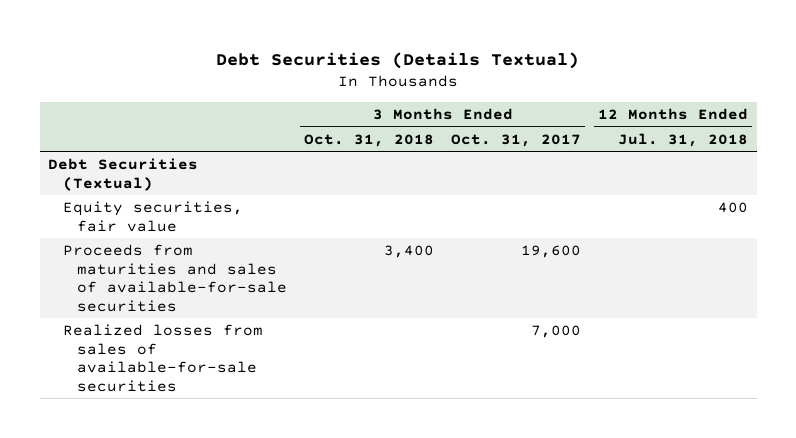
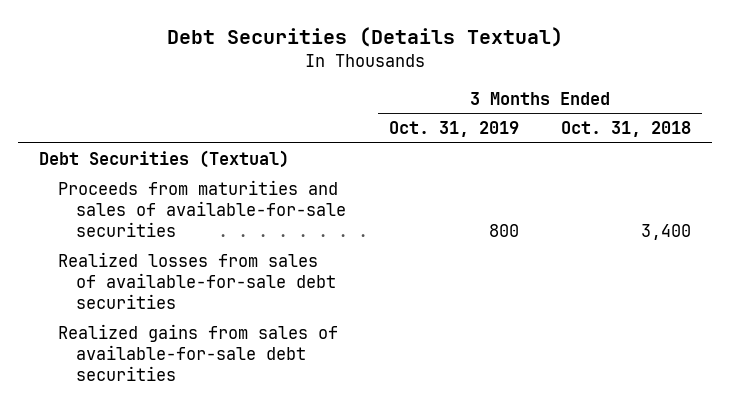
- | 3 Months Ended Oct. 31, 2018 | 3 Months Ended Oct. 31, 2017 | 12 Months Ended Jul. 31, 2018
+ | 3 Months Ended Oct. 31, 2019 | 3 Months Ended Oct. 31, 2018
- Equity securities, fair value | | | 400
- Realized losses from sales of available-for-sale securities | | 7,000 |
+ Realized losses from sales of available-for-sale debt securities
+ Realized gains from sales of available-for-sale debt securities

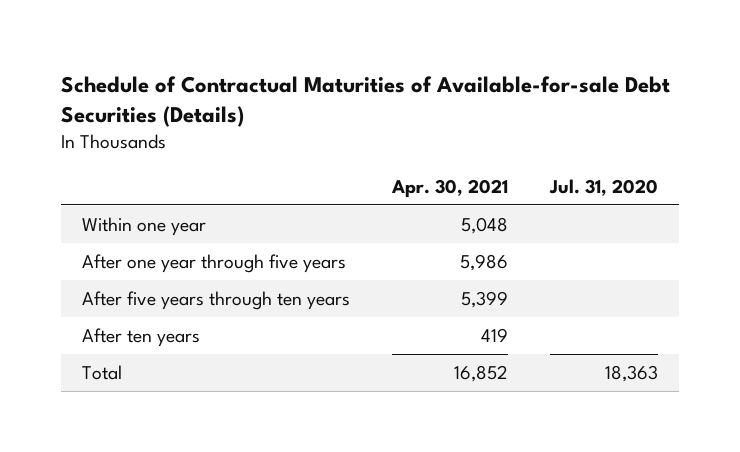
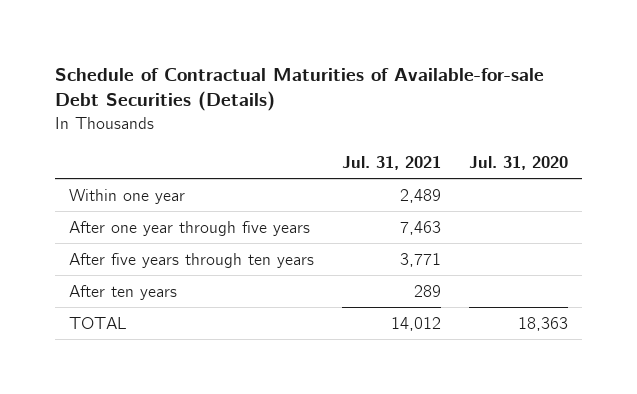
- | Apr. 30, 2021 | Jul. 31, 2020
+ | Jul. 31, 2021 | Jul. 31, 2020
- Total | 16,852 | 18,363
+ TOTAL | 14,012 | 18,363

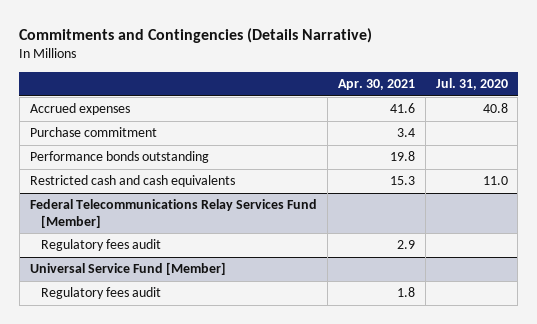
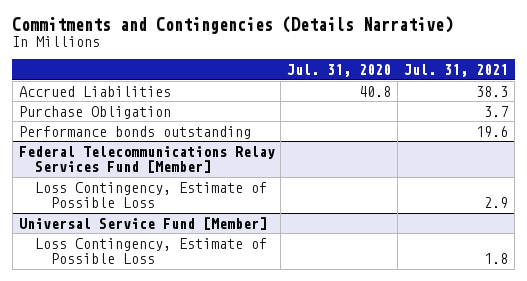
- | Apr. 30, 2021 | Jul. 31, 2020
+ | Jul. 31, 2020 | Jul. 31, 2021
- Accrued expenses | 41.6 | 40.8
- Purchase commitment | 3.4 |
+ Accrued Liabilities | 40.8 | 38.3
+ Purchase Obligation | | 3.7
- Restricted cash and cash equivalents | 15.3 | 11.0
@ Federal Telecommunications Relay Services Fund [Member]
- Regulatory fees audit | 2.9 |
+ Loss Contingency, Estimate of Possible Loss | | 2.9
@ Universal Service Fund [Member]
- Regulatory fees audit | 1.8 |
+ Loss Contingency, Estimate of Possible Loss | | 1.8

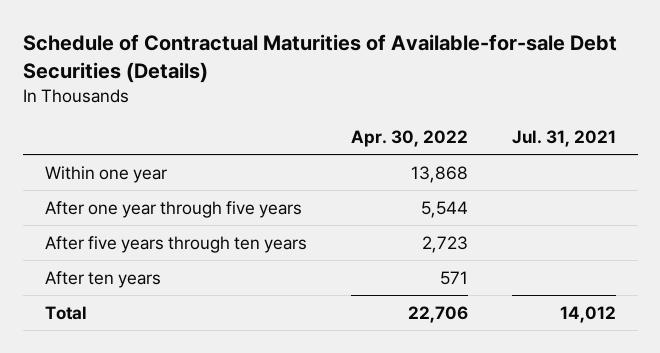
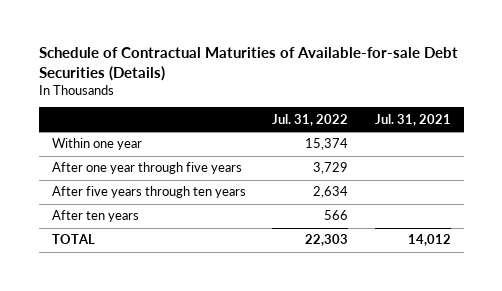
- | Apr. 30, 2022 | Jul. 31, 2021
+ | Jul. 31, 2022 | Jul. 31, 2021
- Total | 22,706 | 14,012
+ TOTAL | 22,303 | 14,012

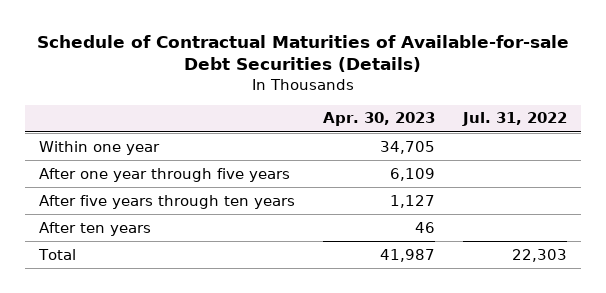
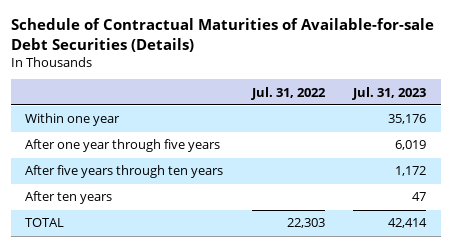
- | Apr. 30, 2023 | Jul. 31, 2022
+ | Jul. 31, 2022 | Jul. 31, 2023
- Total | 41,987 | 22,303
+ TOTAL | 22,303 | 42,414

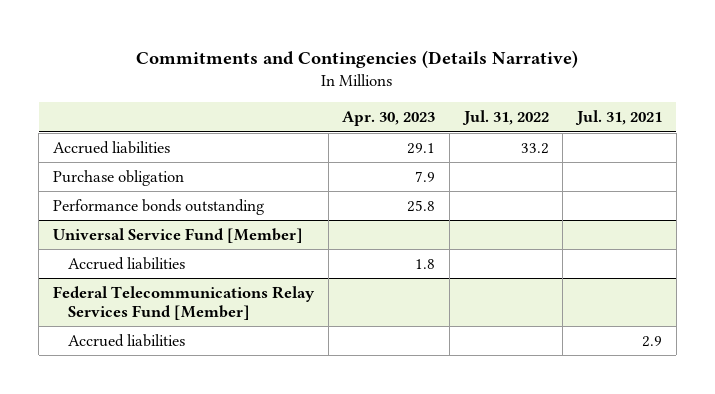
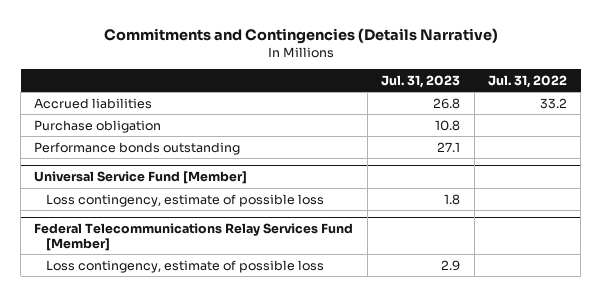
- | Apr. 30, 2023 | Jul. 31, 2022 | Jul. 31, 2021
+ | Jul. 31, 2023 | Jul. 31, 2022
@ Universal Service Fund [Member]
- Accrued liabilities | 1.8 | |
+ Loss contingency, estimate of possible loss | 1.8 |
@ Federal Telecommunications Relay Services Fund [Member]
- Accrued liabilities | | | 2.9
+ Loss contingency, estimate of possible loss | 2.9 |

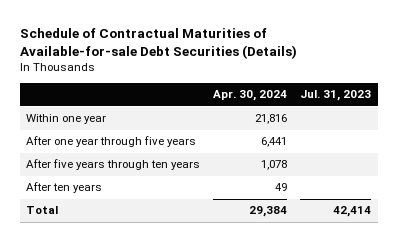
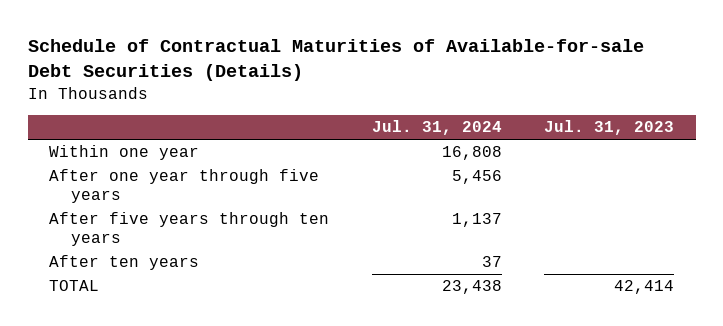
- | Apr. 30, 2024 | Jul. 31, 2023
+ | Jul. 31, 2024 | Jul. 31, 2023
- Total | 29,384 | 42,414
+ TOTAL | 23,438 | 42,414

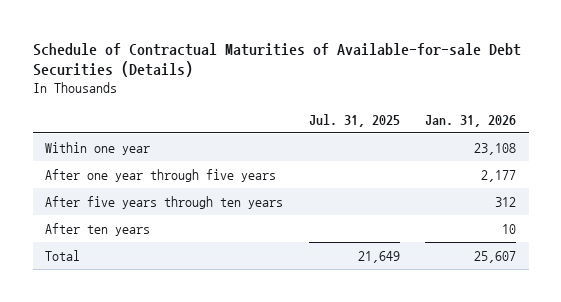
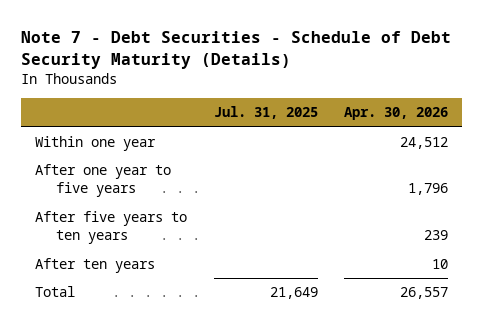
- Schedule of Contractual Maturities of Available-for-sale Debt Securities (Details)
+ Note 7 - Debt Securities - Schedule of Debt Security Maturity (Details)
- | Jul. 31, 2025 | Jan. 31, 2026
+ | Jul. 31, 2025 | Apr. 30, 2026
- After one year through five years | | 2,177
- After five years through ten years | | 312
+ After one year to five years | | 1,796
+ After five years to ten years | | 239

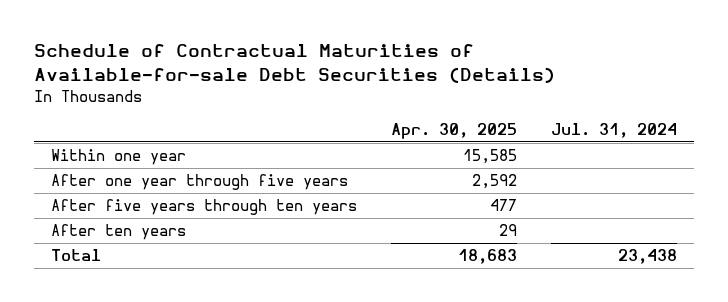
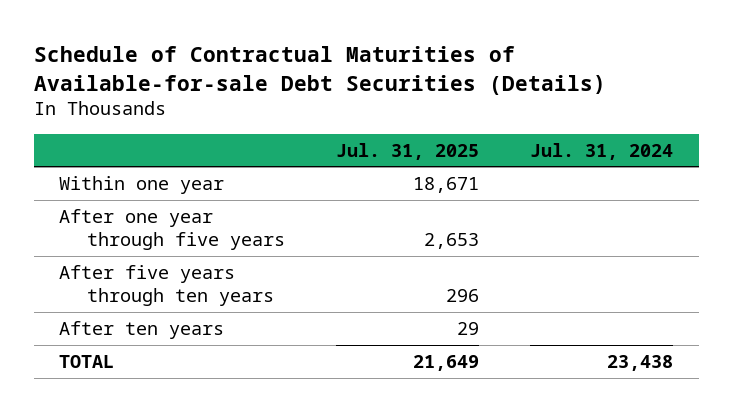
- | Apr. 30, 2025 | Jul. 31, 2024
+ | Jul. 31, 2025 | Jul. 31, 2024
- Total | 18,683 | 23,438
+ TOTAL | 21,649 | 23,438

